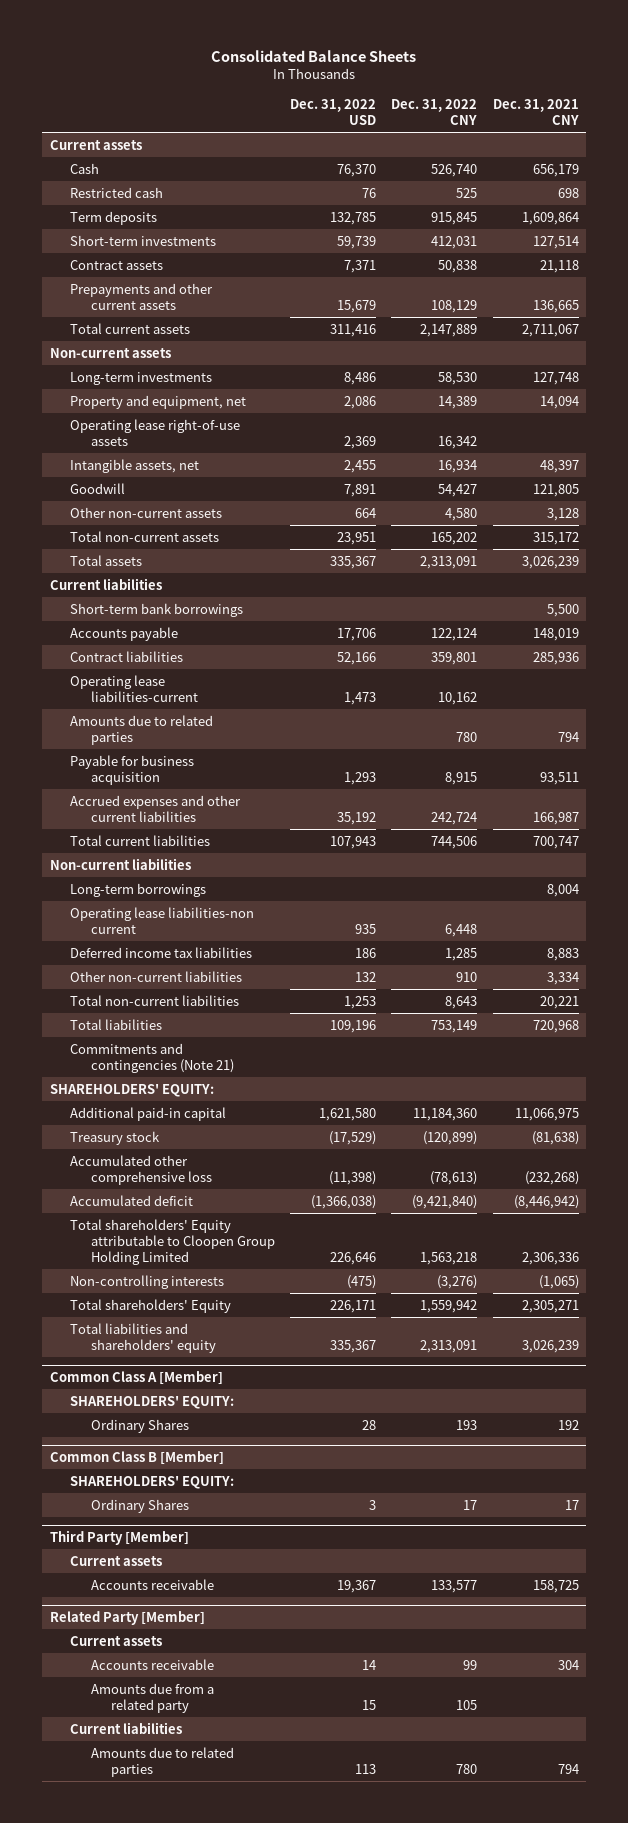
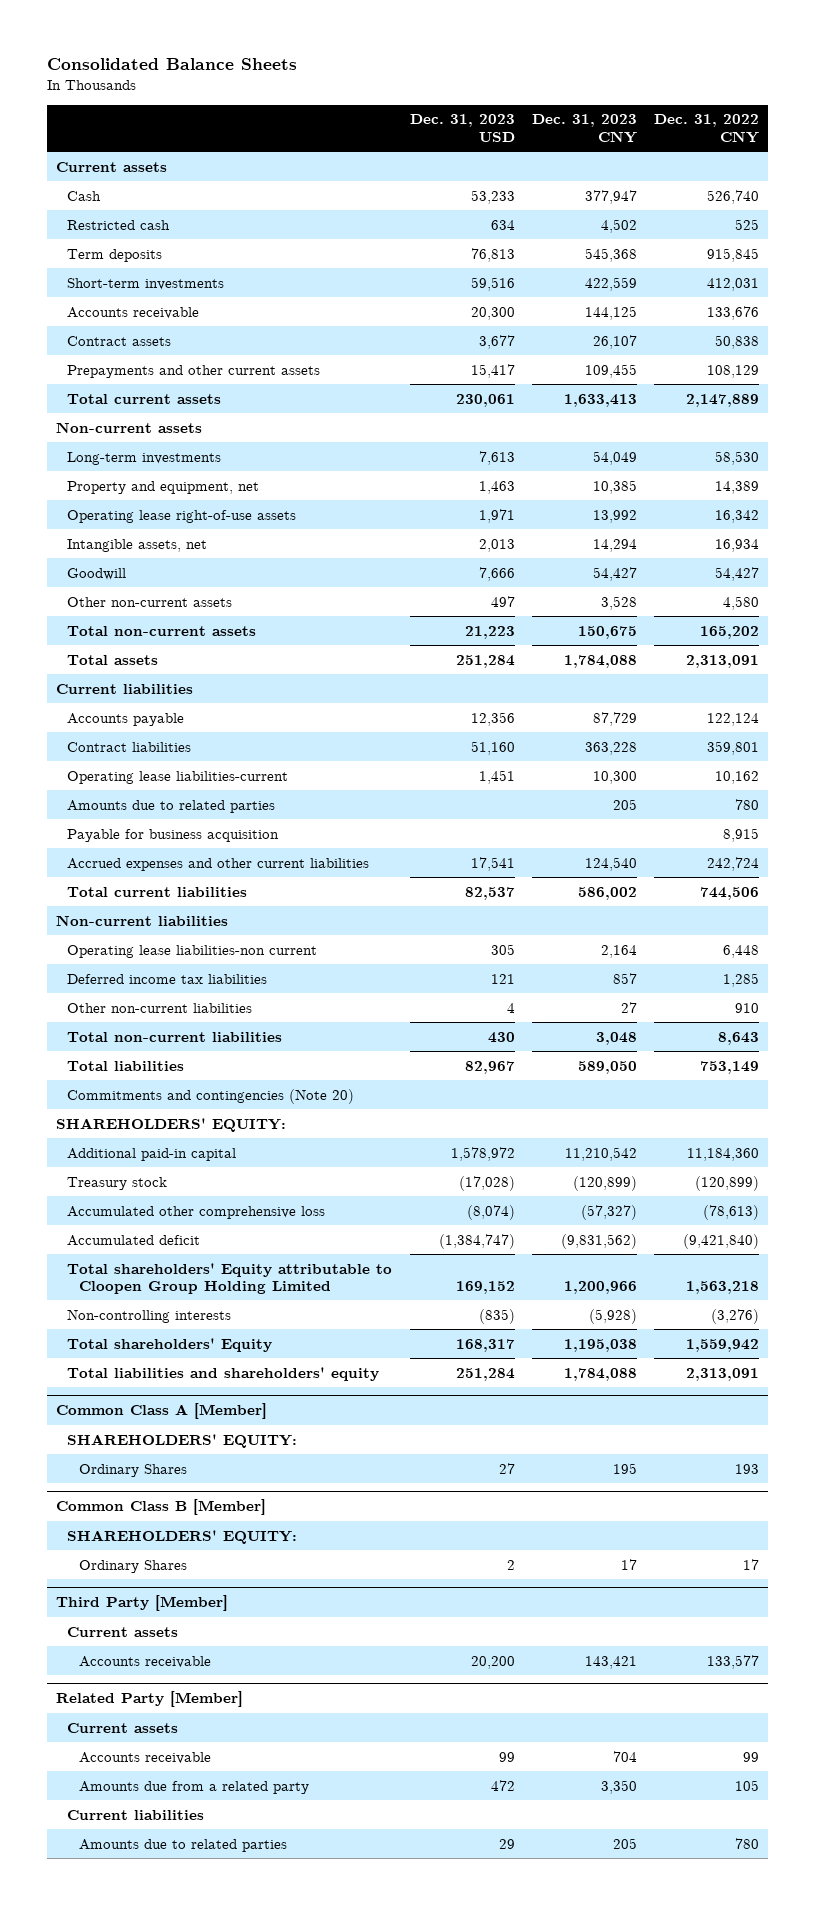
- | Dec. 31, 2022 USD | Dec. 31, 2022 CNY | Dec. 31, 2021 CNY
+ | Dec. 31, 2023 USD | Dec. 31, 2023 CNY | Dec. 31, 2022 CNY
+ Accounts receivable | 20,300 | 144,125 | 133,676
- Short-term bank borrowings | | | 5,500
- Long-term borrowings | | | 8,004
- Commitments and contingencies (Note 21)
+ Commitments and contingencies (Note 20)

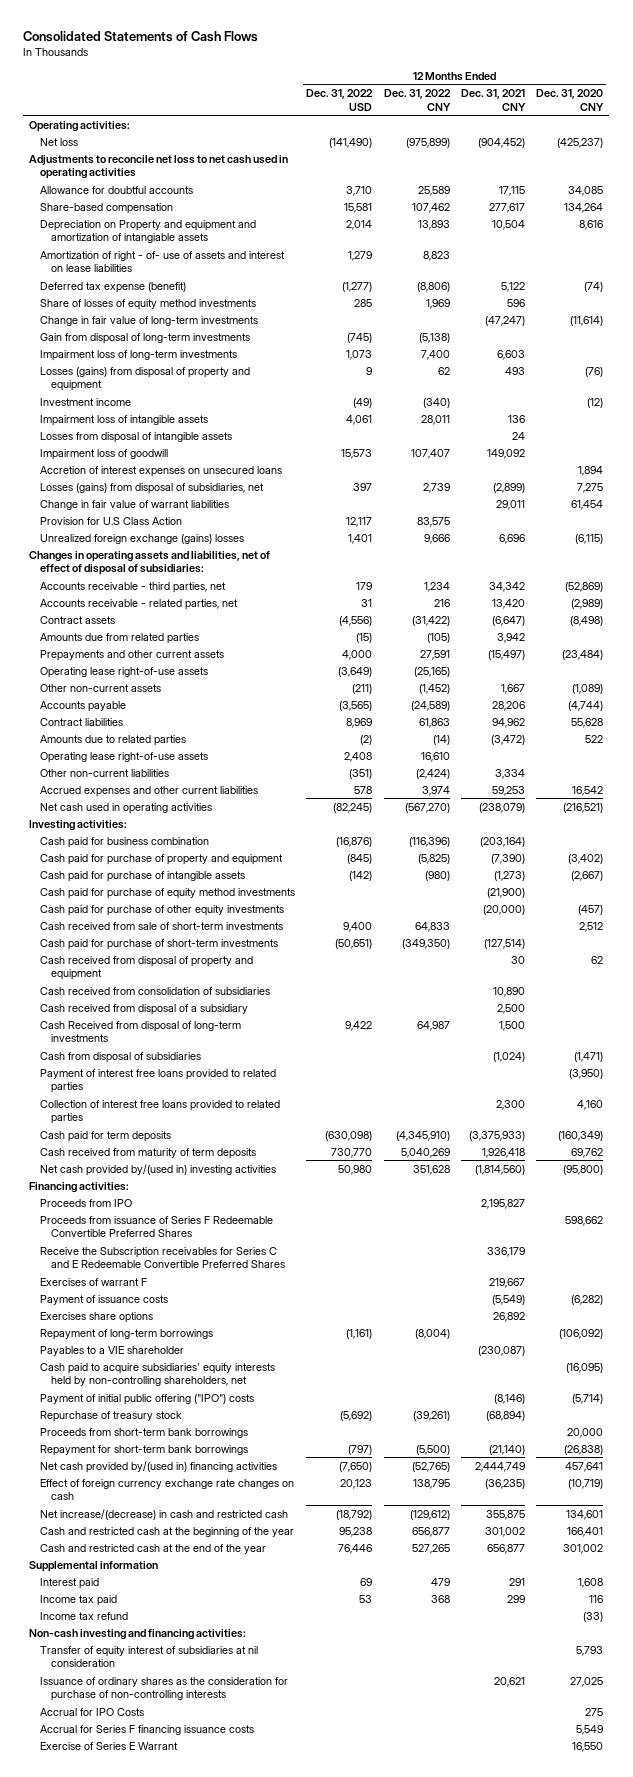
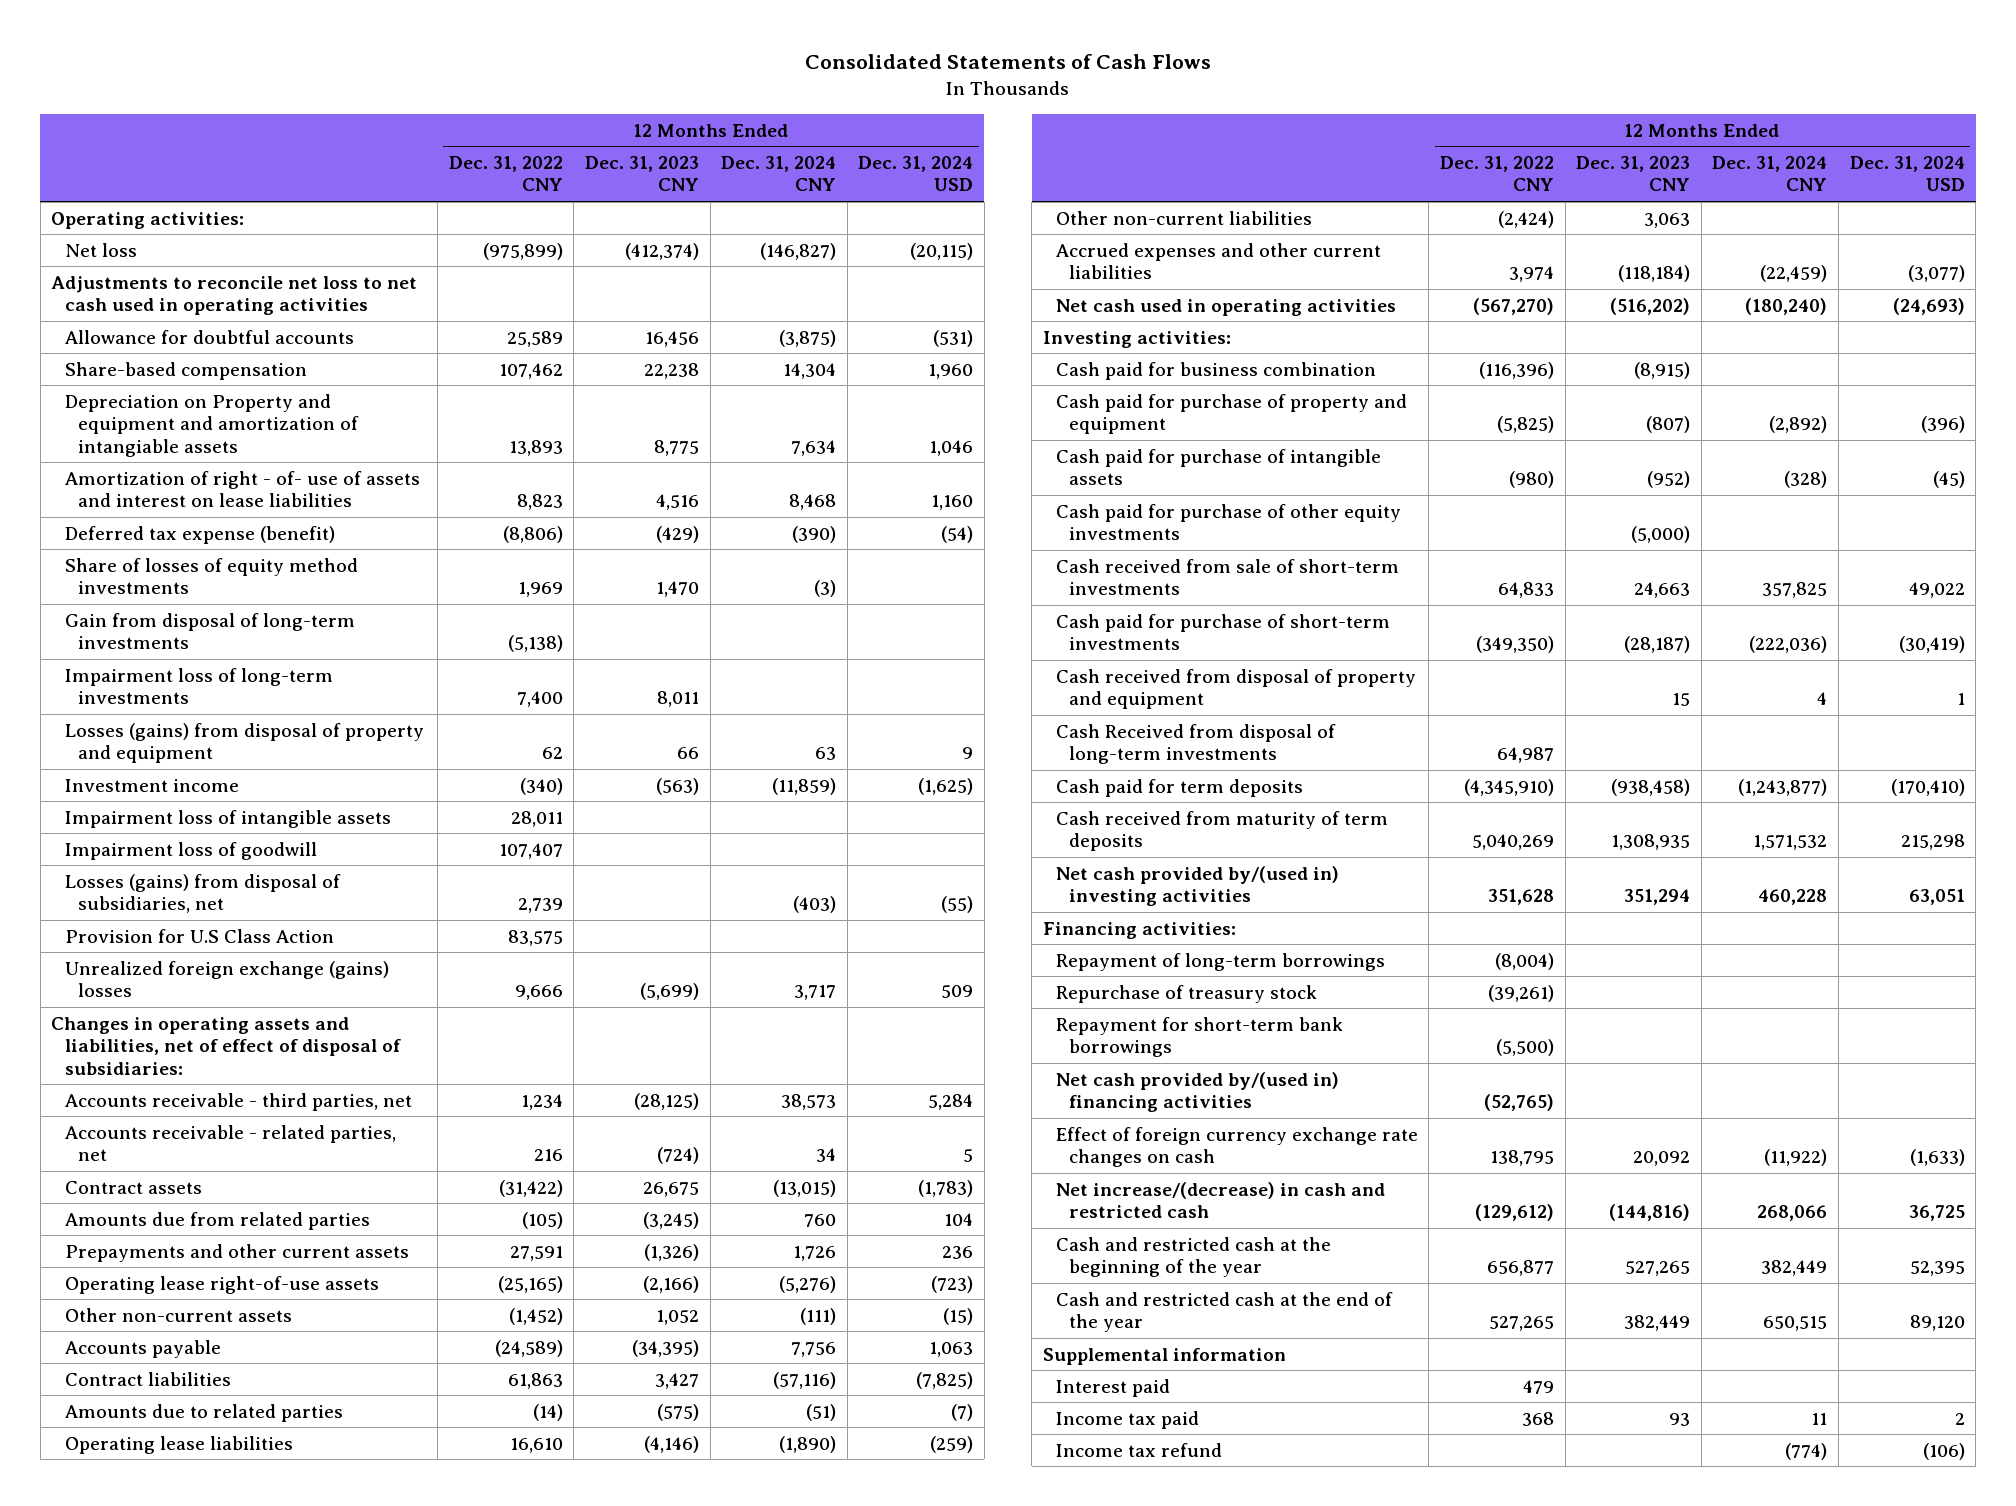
- | 12 Months Ended Dec. 31, 2022 USD | 12 Months Ended Dec. 31, 2022 CNY | 12 Months Ended Dec. 31, 2021 CNY | 12 Months Ended Dec. 31, 2020 CNY
+ | 12 Months Ended Dec. 31, 2022 CNY | 12 Months Ended Dec. 31, 2023 CNY | 12 Months Ended Dec. 31, 2024 CNY | 12 Months Ended Dec. 31, 2024 USD
- Change in fair value of long-term investments | | | (47,247) | (11,614)
- Losses from disposal of intangible assets | | | 24 |
- Accretion of interest expenses on unsecured loans | | | | 1,894
- Change in fair value of warrant liabilities | | | 29,011 | 61,454
- Operating lease right-of-use assets | 2,408 | 16,610 | |
+ Operating lease liabilities | 16,610 | (4,146) | (1,890) | (259)
- Cash paid for purchase of equity method investments | | | (21,900) |
- Cash received from consolidation of subsidiaries | | | 10,890 |
- Cash received from disposal of a subsidiary | | | 2,500 |
- Cash from disposal of subsidiaries | | | (1,024) | (1,471)
- Payment of interest free loans provided to related parties | | | | (3,950)
- Collection of interest free loans provided to related parties | | | 2,300 | 4,160
- Proceeds from IPO | | | 2,195,827 |
- Proceeds from issuance of Series F Redeemable Convertible Preferred Shares | | | | 598,662
- Receive the Subscription receivables for Series C and E Redeemable Convertible Preferred Shares | | | 336,179 |
- Exercises of warrant F | | | 219,667 |
- Payment of issuance costs | | | (5,549) | (6,282)
- Exercises share options | | | 26,892 |
- Payables to a VIE shareholder | | | (230,087) |
- Cash paid to acquire subsidiaries' equity interests held by non-controlling shareholders, net | | | | (16,095)
- Payment of initial public offering ("IPO") costs | | | (8,146) | (5,714)
- Proceeds from short-term bank borrowings | | | | 20,000
- Non-cash investing and financing activities:
- Transfer of equity interest of subsidiaries at nil consideration | | | | 5,793
- Issuance of ordinary shares as the consideration for purchase of non-controlling interests | | | 20,621 | 27,025
- Accrual for IPO Costs | | | | 275
- Accrual for Series F financing issuance costs | | | | 5,549
- Exercise of Series E Warrant | | | | 16,550

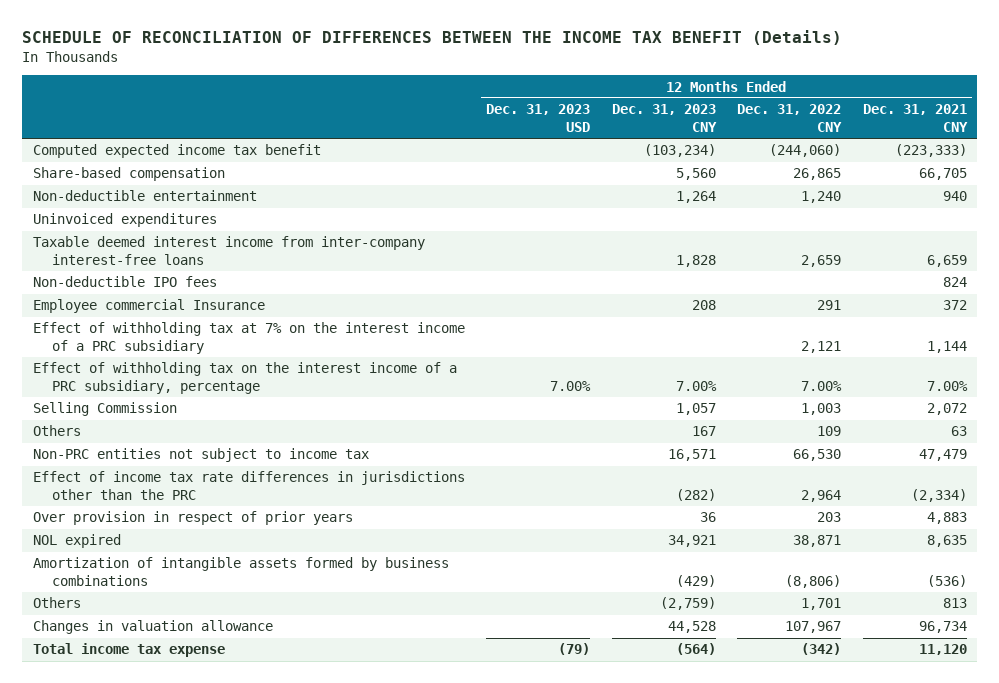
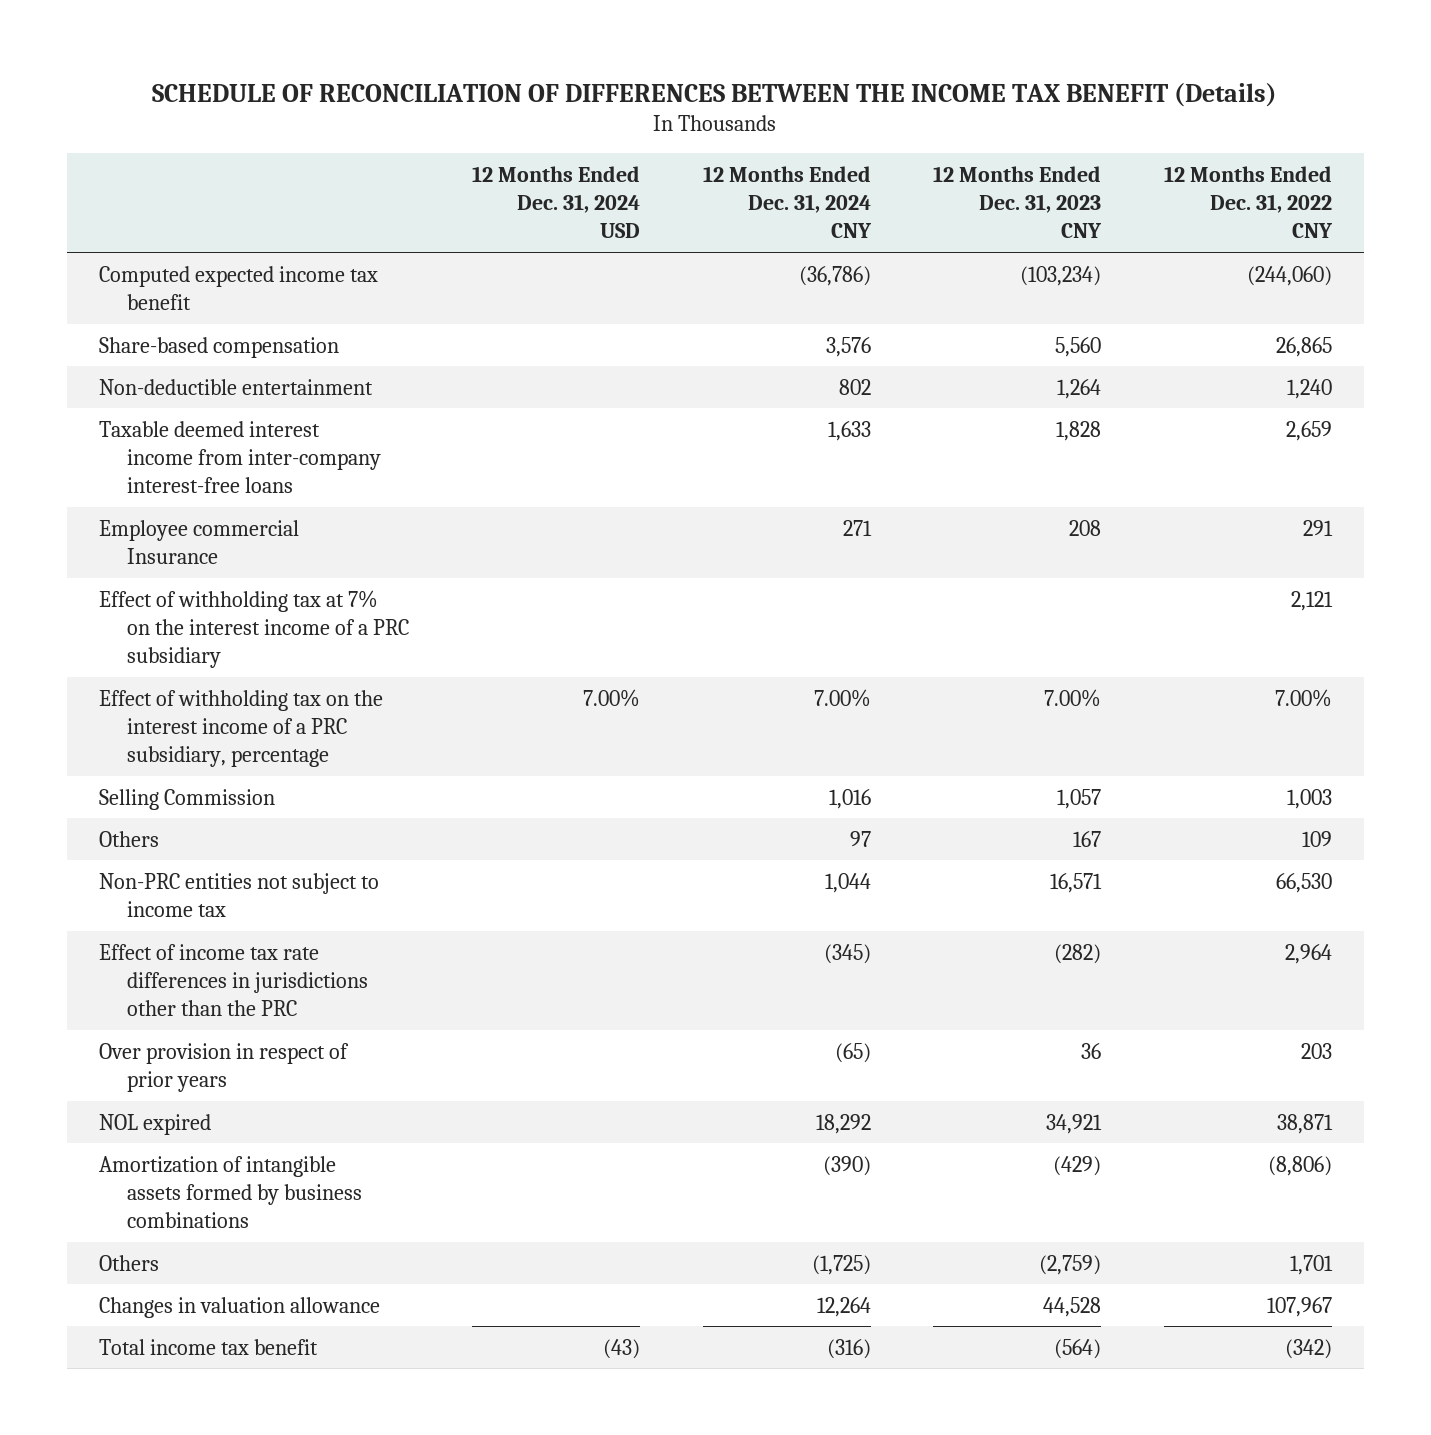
- | 12 Months Ended Dec. 31, 2023 USD | 12 Months Ended Dec. 31, 2023 CNY | 12 Months Ended Dec. 31, 2022 CNY | 12 Months Ended Dec. 31, 2021 CNY
+ | 12 Months Ended Dec. 31, 2024 USD | 12 Months Ended Dec. 31, 2024 CNY | 12 Months Ended Dec. 31, 2023 CNY | 12 Months Ended Dec. 31, 2022 CNY
- Uninvoiced expenditures
- Non-deductible IPO fees | | | | 824
- Total income tax expense | (79) | (564) | (342) | 11,120
+ Total income tax benefit | (43) | (316) | (564) | (342)

